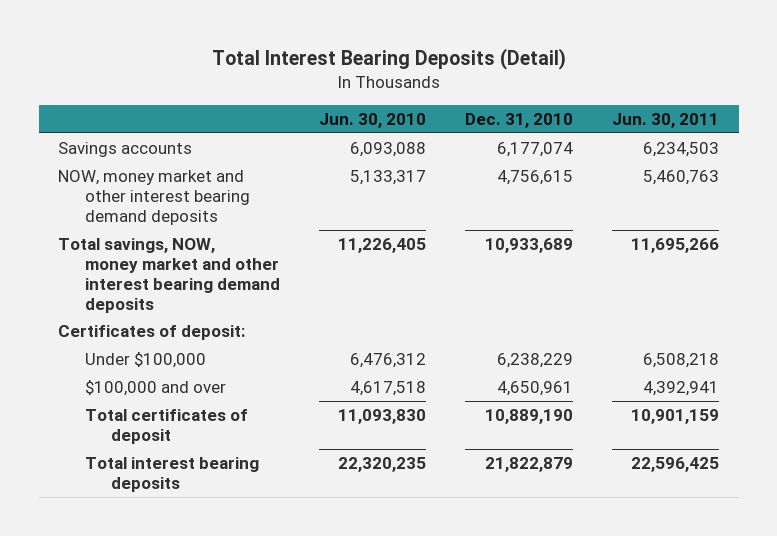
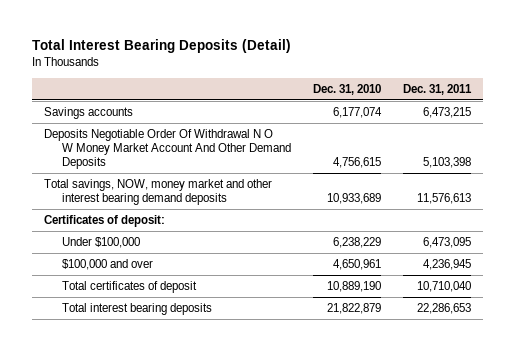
- | Jun. 30, 2010 | Dec. 31, 2010 | Jun. 30, 2011
+ | Dec. 31, 2010 | Dec. 31, 2011
- NOW, money market and other interest bearing demand deposits | 5,133,317 | 4,756,615 | 5,460,763
+ Deposits Negotiable Order Of Withdrawal N O W Money Market Account And Other Demand Deposits | 4,756,615 | 5,103,398

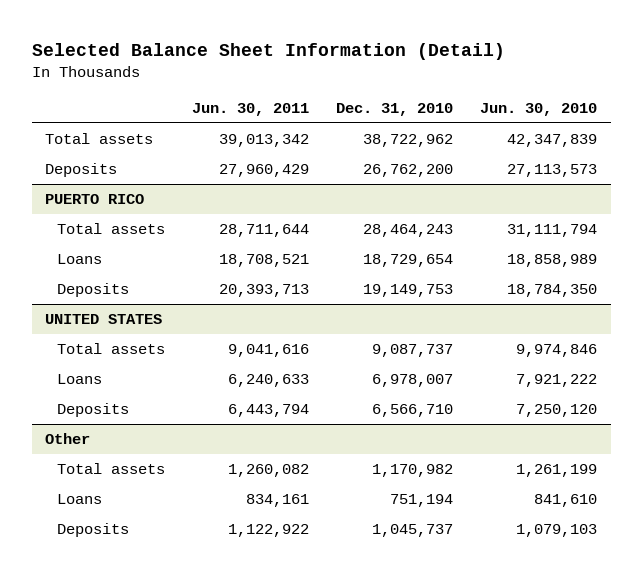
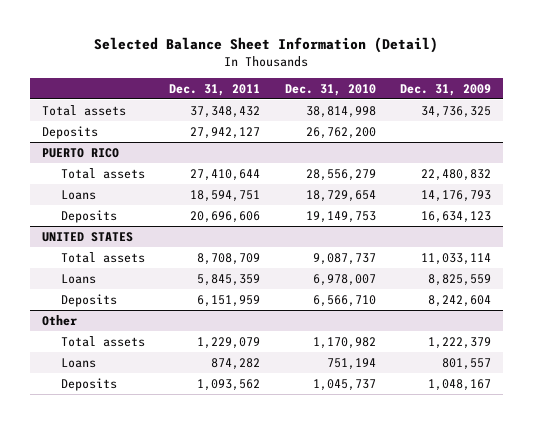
- | Jun. 30, 2011 | Dec. 31, 2010 | Jun. 30, 2010
+ | Dec. 31, 2011 | Dec. 31, 2010 | Dec. 31, 2009
- Total assets | 39,013,342 | 38,722,962 | 42,347,839
+ Total assets | 37,348,432 | 38,814,998 | 34,736,325
@ PUERTO RICO
- Total assets | 28,711,644 | 28,464,243 | 31,111,794
+ Total assets | 27,410,644 | 28,556,279 | 22,480,832

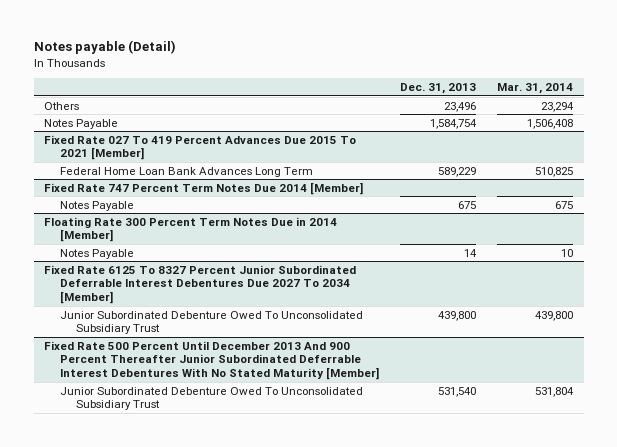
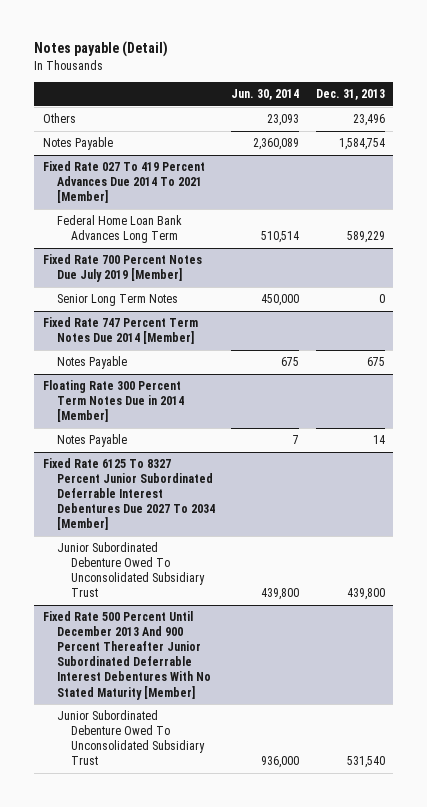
- | Dec. 31, 2013 | Mar. 31, 2014
+ | Jun. 30, 2014 | Dec. 31, 2013
- Fixed Rate 027 To 419 Percent Advances Due 2015 To 2021 [Member]
+ Fixed Rate 027 To 419 Percent Advances Due 2014 To 2021 [Member]
+ Fixed Rate 700 Percent Notes Due July 2019 [Member]
+ Senior Long Term Notes | 450,000 | 0

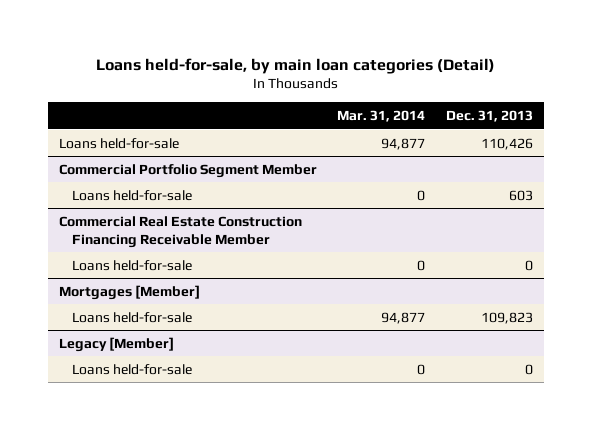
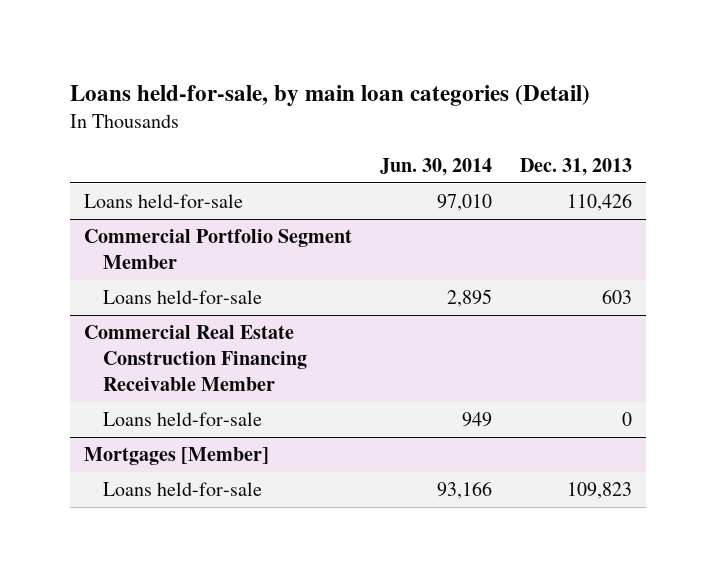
- | Mar. 31, 2014 | Dec. 31, 2013
+ | Jun. 30, 2014 | Dec. 31, 2013
- Legacy [Member]
- Loans held-for-sale | 0 | 0

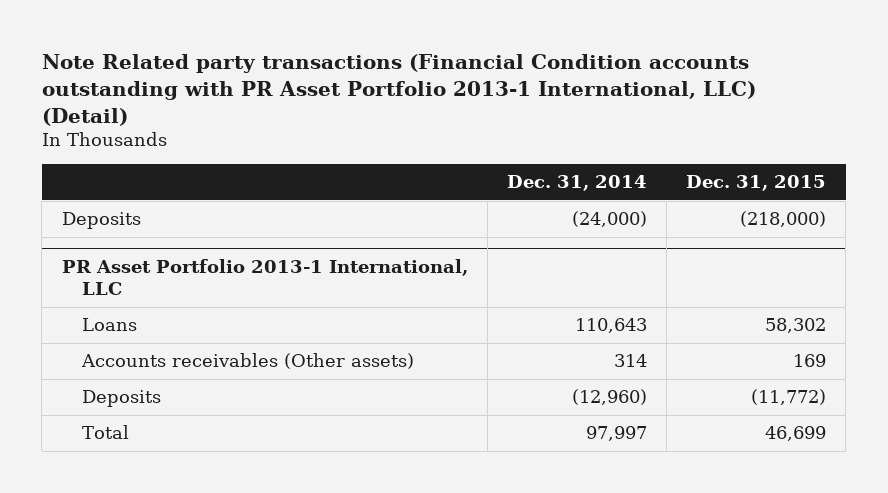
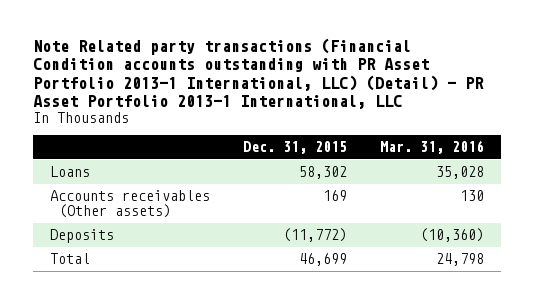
- Note Related party transactions (Financial Condition accounts outstanding with PR Asset Portfolio 2013-1 International, LLC) (Detail)
+ Note Related party transactions (Financial Condition accounts outstanding with PR Asset Portfolio 2013-1 International, LLC) (Detail) - PR Asset Portfolio 2013-1 International, LLC
- | Dec. 31, 2014 | Dec. 31, 2015
+ | Dec. 31, 2015 | Mar. 31, 2016
- Deposits | (24,000) | (218,000)
- PR Asset Portfolio 2013-1 International, LLC

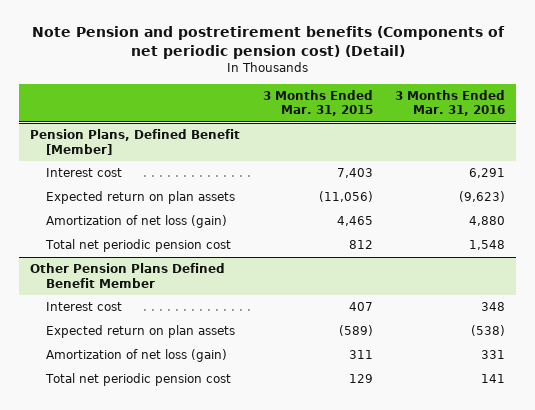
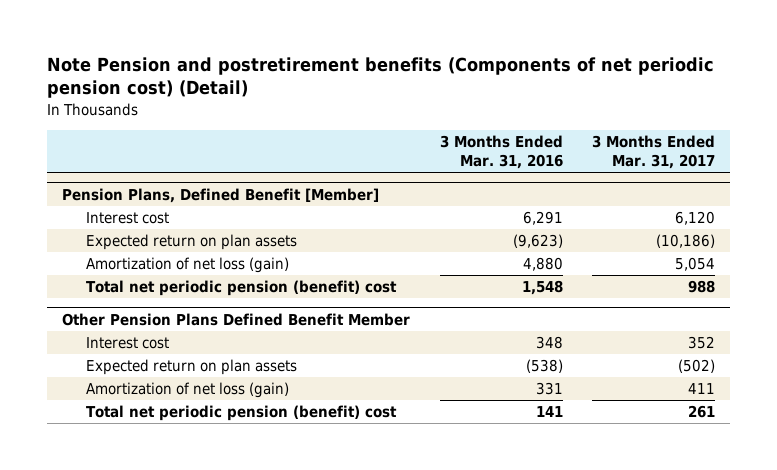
- | 3 Months Ended Mar. 31, 2015 | 3 Months Ended Mar. 31, 2016
+ | 3 Months Ended Mar. 31, 2016 | 3 Months Ended Mar. 31, 2017
@ Pension Plans, Defined Benefit [Member]
- Total net periodic pension cost | 812 | 1,548
+ Total net periodic pension (benefit) cost | 1,548 | 988
@ Other Pension Plans Defined Benefit Member
- Total net periodic pension cost | 129 | 141
+ Total net periodic pension (benefit) cost | 141 | 261

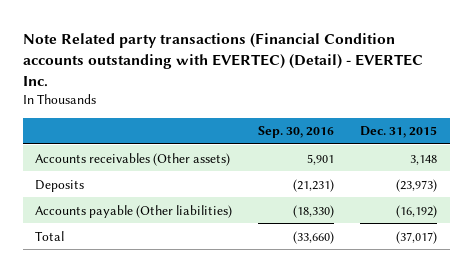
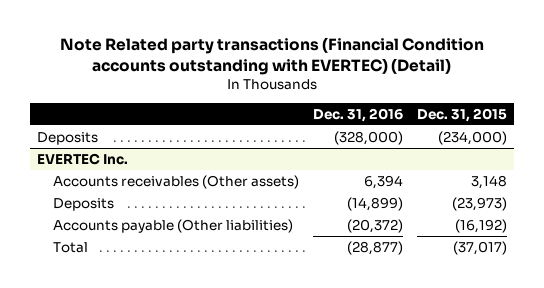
- Note Related party transactions (Financial Condition accounts outstanding with EVERTEC) (Detail) - EVERTEC Inc.
+ Note Related party transactions (Financial Condition accounts outstanding with EVERTEC) (Detail)
- | Sep. 30, 2016 | Dec. 31, 2015
+ | Dec. 31, 2016 | Dec. 31, 2015
+ Deposits | (328,000) | (234,000)
+ EVERTEC Inc.

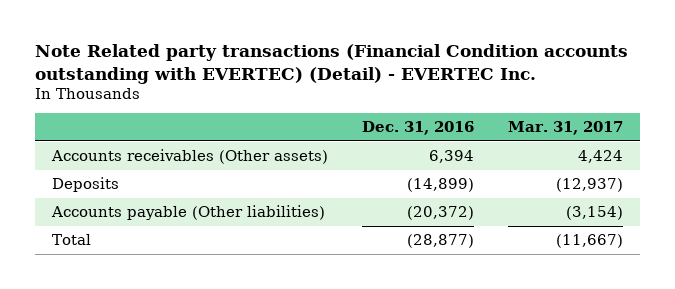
- Note Related party transactions (Financial Condition accounts outstanding with EVERTEC) (Detail)
+ Note Related party transactions (Financial Condition accounts outstanding with EVERTEC) (Detail) - EVERTEC Inc.
- | Dec. 31, 2016 | Dec. 31, 2015
+ | Dec. 31, 2016 | Mar. 31, 2017
- Deposits | (328,000) | (234,000)
- EVERTEC Inc.

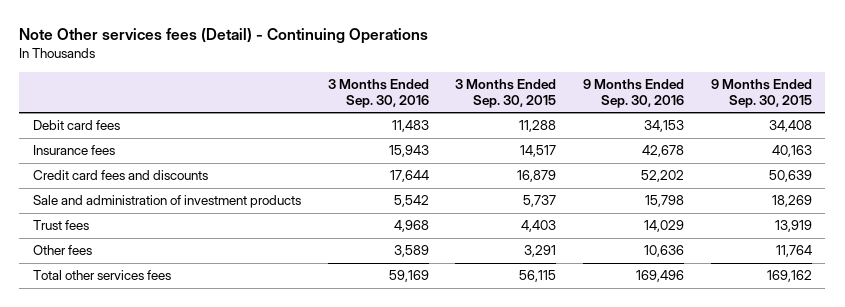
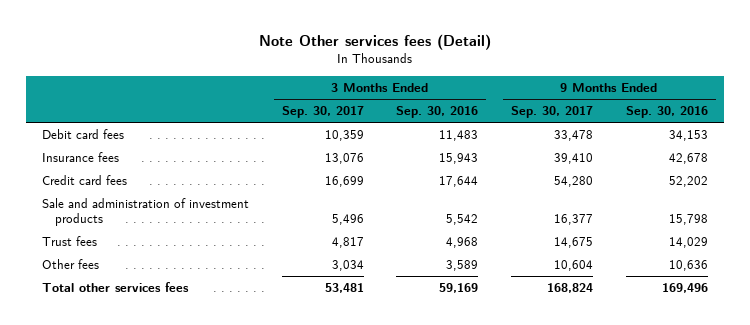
- Note Other services fees (Detail) - Continuing Operations
+ Note Other services fees (Detail)
- | 3 Months Ended Sep. 30, 2016 | 3 Months Ended Sep. 30, 2015 | 9 Months Ended Sep. 30, 2016 | 9 Months Ended Sep. 30, 2015
+ | 3 Months Ended Sep. 30, 2017 | 3 Months Ended Sep. 30, 2016 | 9 Months Ended Sep. 30, 2017 | 9 Months Ended Sep. 30, 2016
- Credit card fees and discounts | 17,644 | 16,879 | 52,202 | 50,639
+ Credit card fees | 16,699 | 17,644 | 54,280 | 52,202

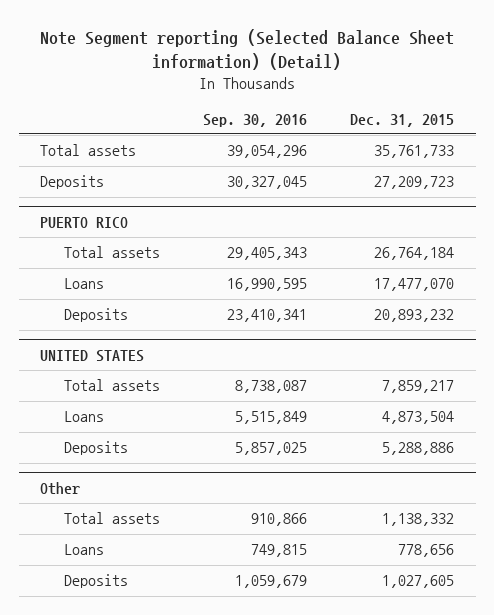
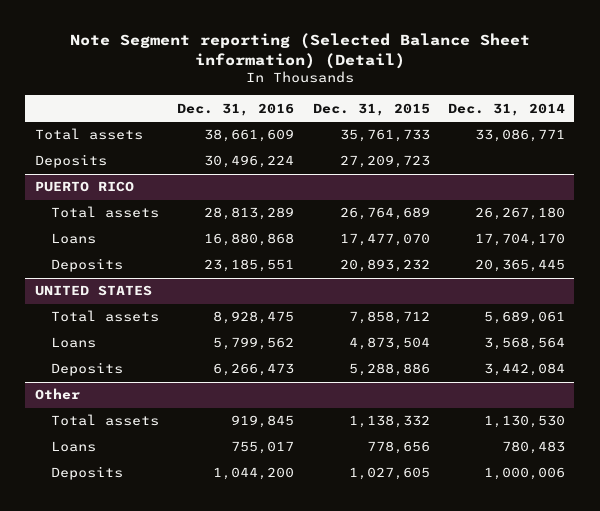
- | Sep. 30, 2016 | Dec. 31, 2015
+ | Dec. 31, 2016 | Dec. 31, 2015 | Dec. 31, 2014
@ PUERTO RICO
- Total assets | 29,405,343 | 26,764,184
+ Total assets | 28,813,289 | 26,764,689 | 26,267,180
@ UNITED STATES
- Total assets | 8,738,087 | 7,859,217
+ Total assets | 8,928,475 | 7,858,712 | 5,689,061

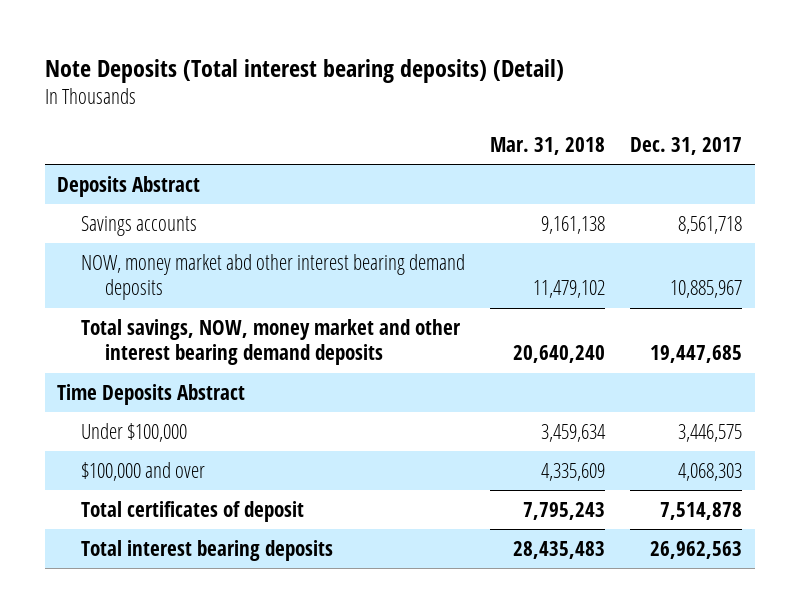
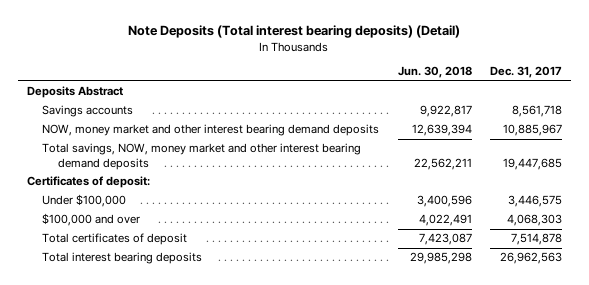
- | Mar. 31, 2018 | Dec. 31, 2017
+ | Jun. 30, 2018 | Dec. 31, 2017
- NOW, money market abd other interest bearing demand deposits | 11,479,102 | 10,885,967
+ NOW, money market and other interest bearing demand deposits | 12,639,394 | 10,885,967
- Time Deposits Abstract
+ Certificates of deposit:

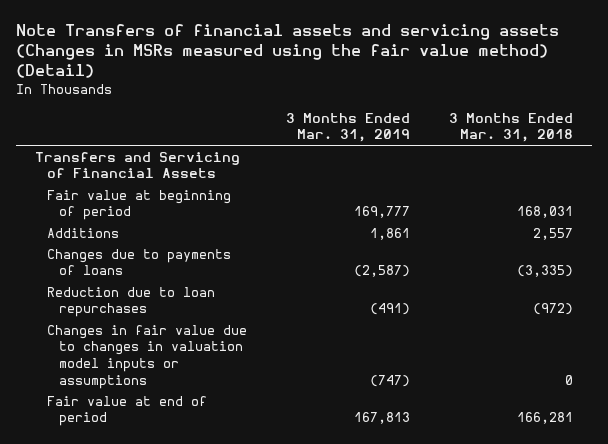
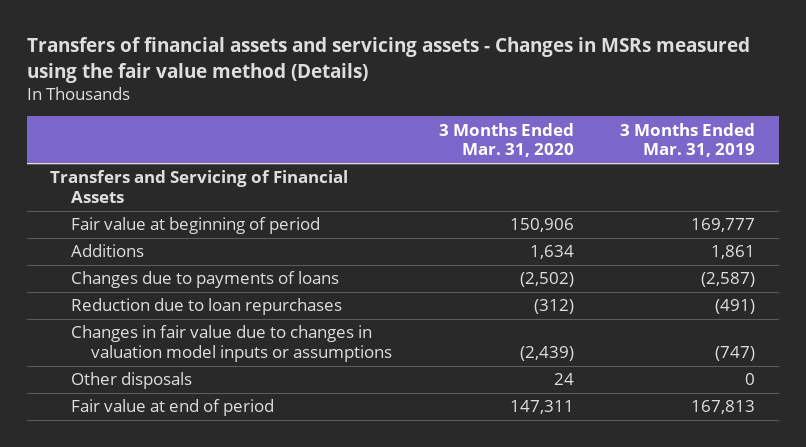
- Note Transfers of financial assets and servicing assets (Changes in MSRs measured using the fair value method) (Detail)
+ Transfers of financial assets and servicing assets - Changes in MSRs measured using the fair value method (Details)
- | 3 Months Ended Mar. 31, 2019 | 3 Months Ended Mar. 31, 2018
+ | 3 Months Ended Mar. 31, 2020 | 3 Months Ended Mar. 31, 2019
+ Other disposals | 24 | 0

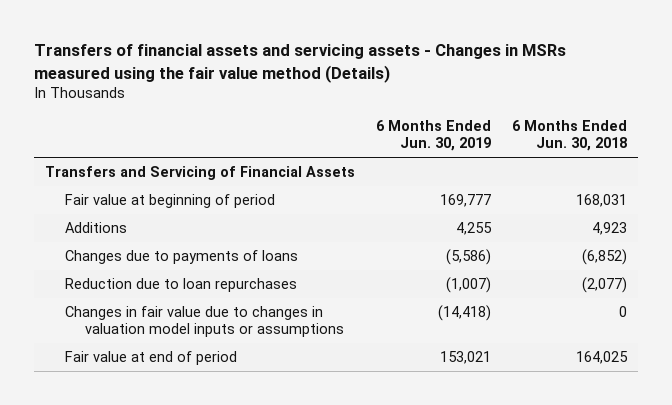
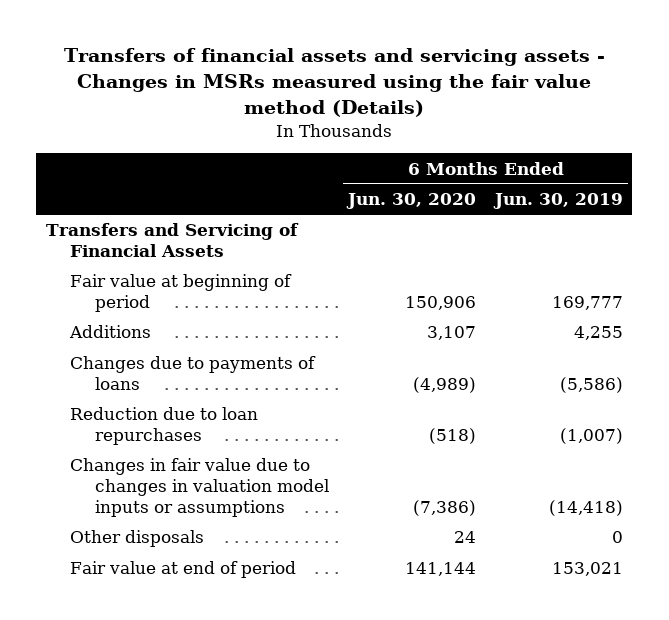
- | 6 Months Ended Jun. 30, 2019 | 6 Months Ended Jun. 30, 2018
+ | 6 Months Ended Jun. 30, 2020 | 6 Months Ended Jun. 30, 2019
+ Other disposals | 24 | 0

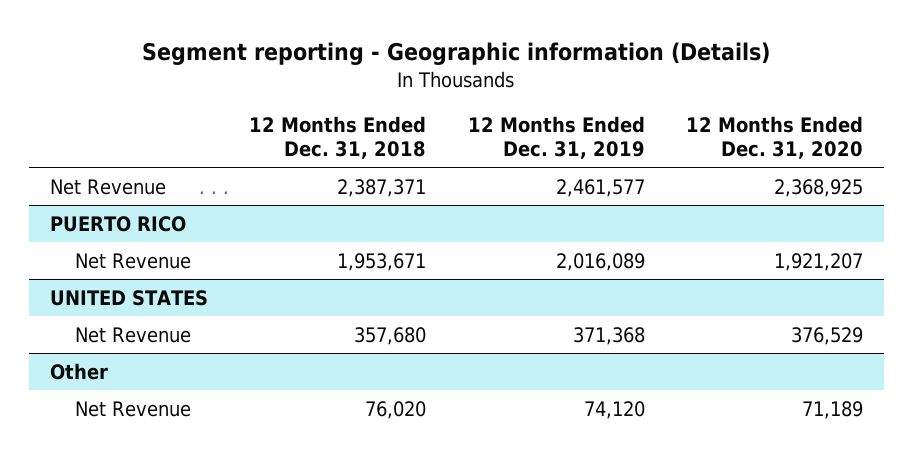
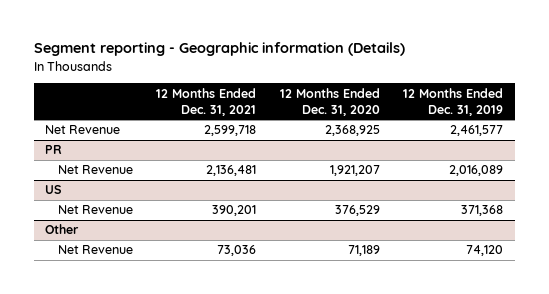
- | 12 Months Ended Dec. 31, 2018 | 12 Months Ended Dec. 31, 2019 | 12 Months Ended Dec. 31, 2020
+ | 12 Months Ended Dec. 31, 2021 | 12 Months Ended Dec. 31, 2020 | 12 Months Ended Dec. 31, 2019
- PUERTO RICO
+ PR
- UNITED STATES
+ US

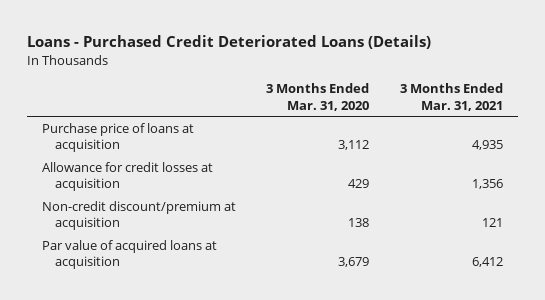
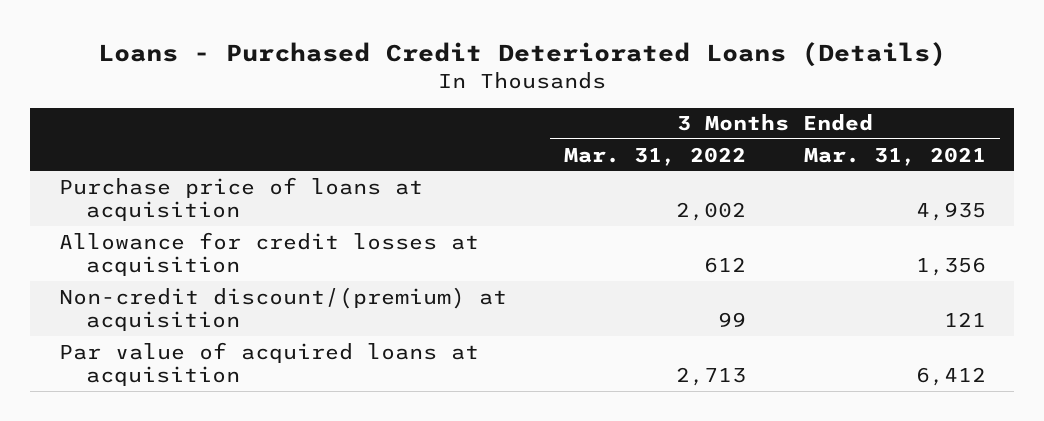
- | 3 Months Ended Mar. 31, 2020 | 3 Months Ended Mar. 31, 2021
+ | 3 Months Ended Mar. 31, 2022 | 3 Months Ended Mar. 31, 2021
- Non-credit discount/premium at acquisition | 138 | 121
+ Non-credit discount/(premium) at acquisition | 99 | 121

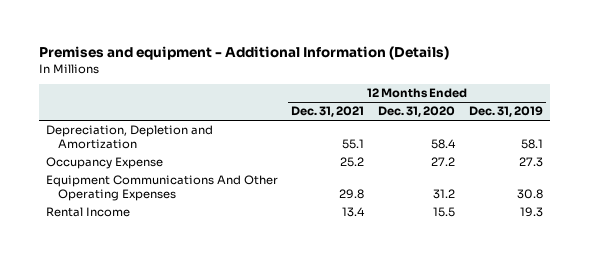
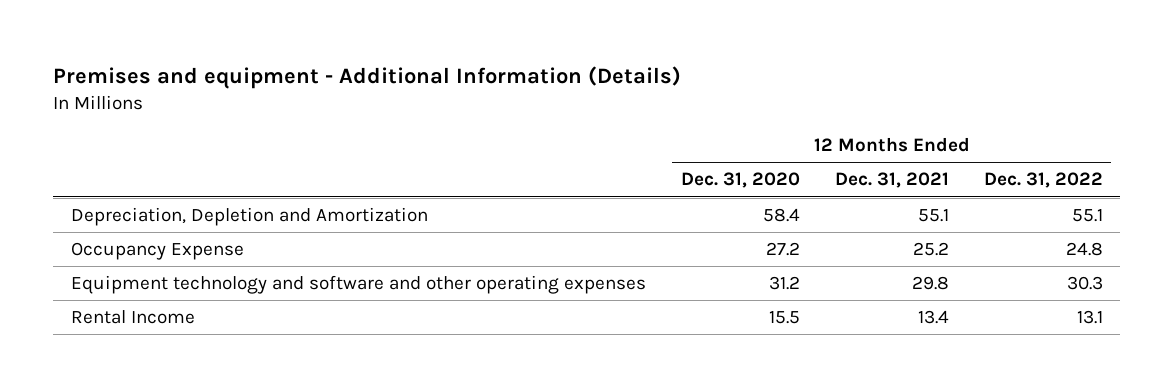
- | 12 Months Ended Dec. 31, 2021 | 12 Months Ended Dec. 31, 2020 | 12 Months Ended Dec. 31, 2019
+ | 12 Months Ended Dec. 31, 2020 | 12 Months Ended Dec. 31, 2021 | 12 Months Ended Dec. 31, 2022
- Equipment Communications And Other Operating Expenses | 29.8 | 31.2 | 30.8
+ Equipment technology and software and other operating expenses | 31.2 | 29.8 | 30.3

